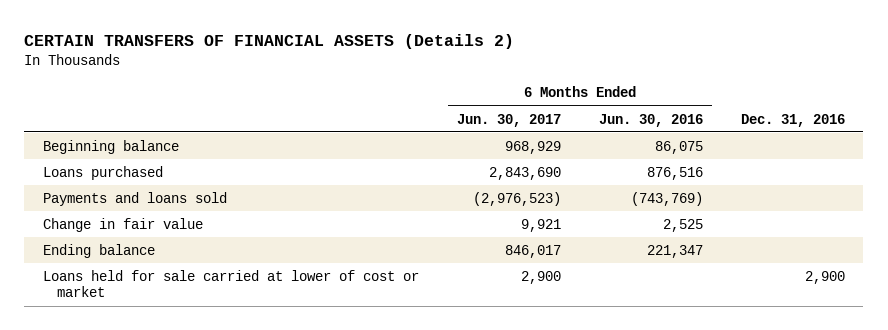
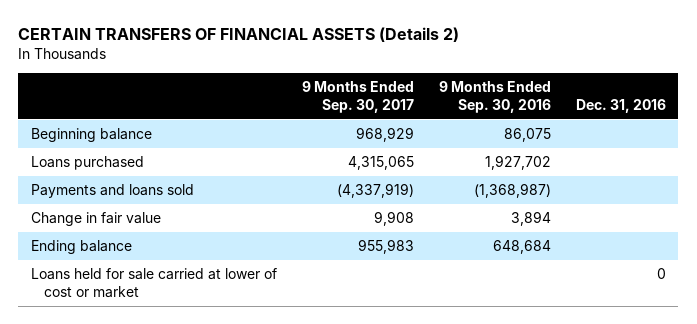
- | 6 Months Ended Jun. 30, 2017 | 6 Months Ended Jun. 30, 2016 | Dec. 31, 2016
+ | 9 Months Ended Sep. 30, 2017 | 9 Months Ended Sep. 30, 2016 | Dec. 31, 2016
- Loans held for sale carried at lower of cost or market | 2,900 | | 2,900
+ Loans held for sale carried at lower of cost or market | | | 0

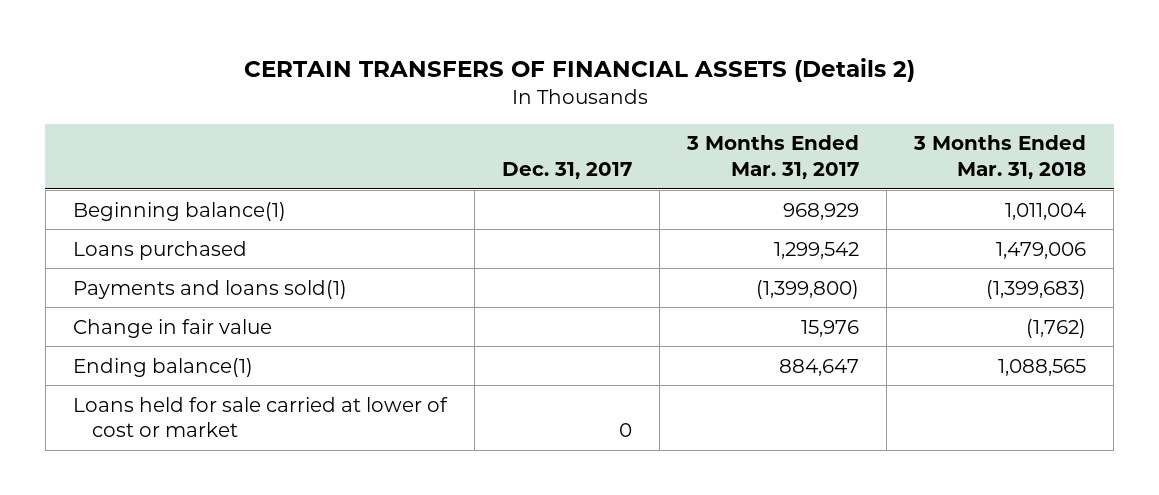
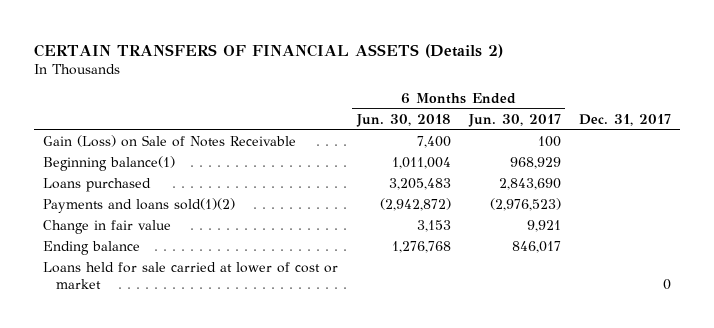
- | Dec. 31, 2017 | 3 Months Ended Mar. 31, 2017 | 3 Months Ended Mar. 31, 2018
+ | 6 Months Ended Jun. 30, 2018 | 6 Months Ended Jun. 30, 2017 | Dec. 31, 2017
+ Gain (Loss) on Sale of Notes Receivable | 7,400 | 100 |
- Payments and loans sold(1) | | (1,399,800) | (1,399,683)
+ Payments and loans sold(1)(2) | (2,942,872) | (2,976,523) |
- Ending balance(1) | | 884,647 | 1,088,565
+ Ending balance | 1,276,768 | 846,017 |

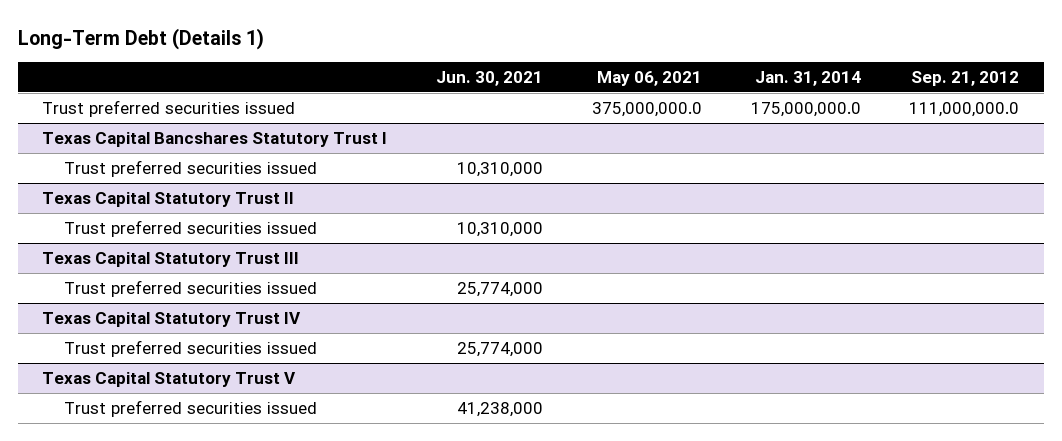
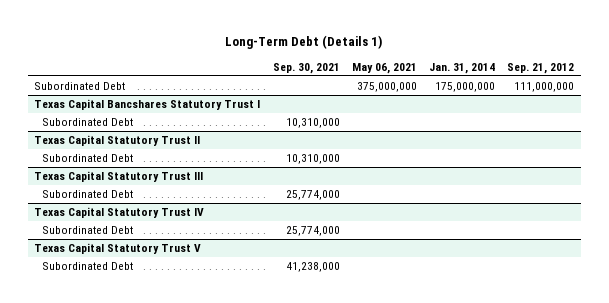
- | Jun. 30, 2021 | May 06, 2021 | Jan. 31, 2014 | Sep. 21, 2012
+ | Sep. 30, 2021 | May 06, 2021 | Jan. 31, 2014 | Sep. 21, 2012
- Trust preferred securities issued | | 375,000,000.0 | 175,000,000.0 | 111,000,000.0
+ Subordinated Debt | | 375,000,000 | 175,000,000 | 111,000,000
@ Texas Capital Bancshares Statutory Trust I
- Trust preferred securities issued | 10,310,000 | | |
+ Subordinated Debt | 10,310,000 | | |
@ Texas Capital Statutory Trust II
- Trust preferred securities issued | 10,310,000 | | |
+ Subordinated Debt | 10,310,000 | | |
@ Texas Capital Statutory Trust III
- Trust preferred securities issued | 25,774,000 | | |
+ Subordinated Debt | 25,774,000 | | |
@ Texas Capital Statutory Trust IV
- Trust preferred securities issued | 25,774,000 | | |
+ Subordinated Debt | 25,774,000 | | |
@ Texas Capital Statutory Trust V
- Trust preferred securities issued | 41,238,000 | | |
+ Subordinated Debt | 41,238,000 | | |

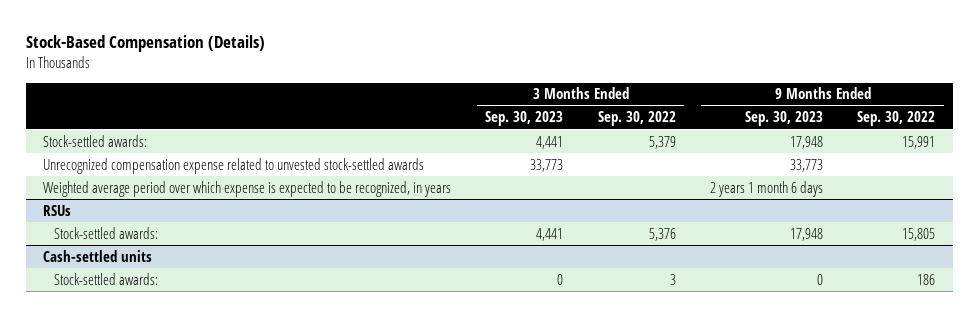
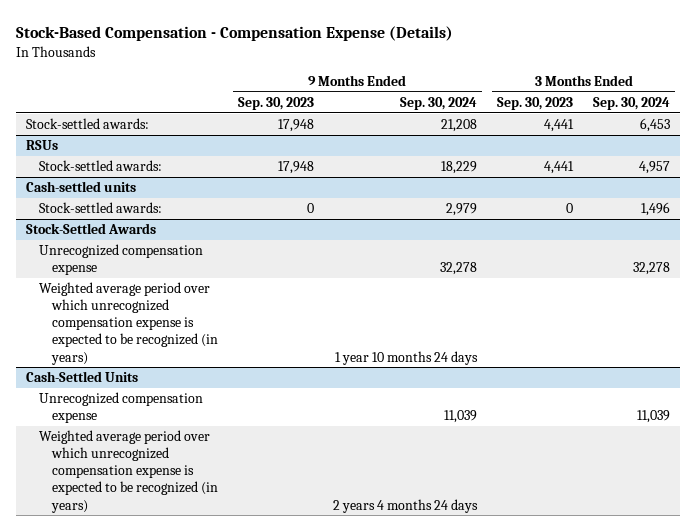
- Stock-Based Compensation (Details)
+ Stock-Based Compensation - Compensation Expense (Details)
- | 3 Months Ended Sep. 30, 2023 | 3 Months Ended Sep. 30, 2022 | 9 Months Ended Sep. 30, 2023 | 9 Months Ended Sep. 30, 2022
+ | 9 Months Ended Sep. 30, 2023 | 9 Months Ended Sep. 30, 2024 | 3 Months Ended Sep. 30, 2023 | 3 Months Ended Sep. 30, 2024
- Unrecognized compensation expense related to unvested stock-settled awards | 33,773 | | 33,773 |
- Weighted average period over which expense is expected to be recognized, in years | | | 2 years 1 month 6 days |
+ Stock-Settled Awards
+ Unrecognized compensation expense | | 32,278 | | 32,278
+ Weighted average period over which unrecognized compensation expense is expected to be recognized (in years) | | 1 year 10 months 24 days | |
+ Cash-Settled Units
+ Unrecognized compensation expense | | 11,039 | | 11,039
+ Weighted average period over which unrecognized compensation expense is expected to be recognized (in years) | | 2 years 4 months 24 days | |

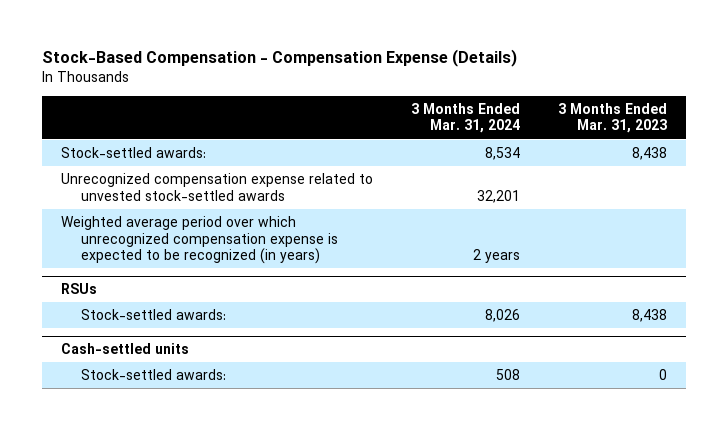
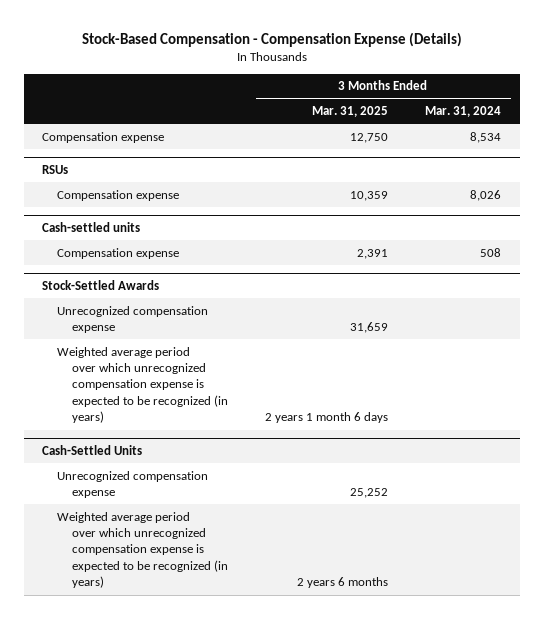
- | 3 Months Ended Mar. 31, 2024 | 3 Months Ended Mar. 31, 2023
+ | 3 Months Ended Mar. 31, 2025 | 3 Months Ended Mar. 31, 2024
- Stock-settled awards: | 8,534 | 8,438
- Unrecognized compensation expense related to unvested stock-settled awards | 32,201 |
- Weighted average period over which unrecognized compensation expense is expected to be recognized (in years) | 2 years |
+ Compensation expense | 12,750 | 8,534
@ RSUs
- Stock-settled awards: | 8,026 | 8,438
+ Compensation expense | 10,359 | 8,026
@ Cash-settled units
- Stock-settled awards: | 508 | 0
+ Compensation expense | 2,391 | 508
+ Stock-Settled Awards
+ Unrecognized compensation expense | 31,659 |
+ Weighted average period over which unrecognized compensation expense is expected to be recognized (in years) | 2 years 1 month 6 days |
+ Cash-Settled Units
+ Unrecognized compensation expense | 25,252 |
+ Weighted average period over which unrecognized compensation expense is expected to be recognized (in years) | 2 years 6 months |

